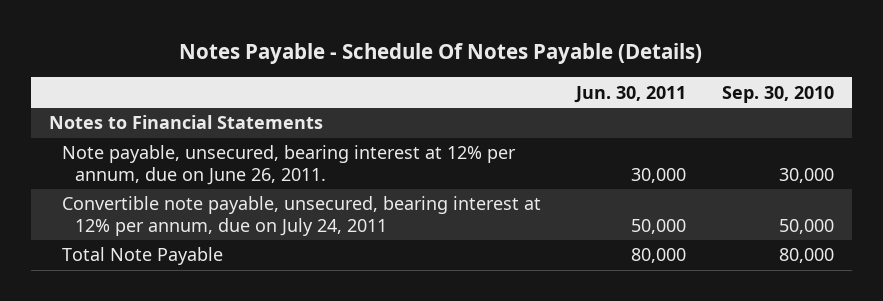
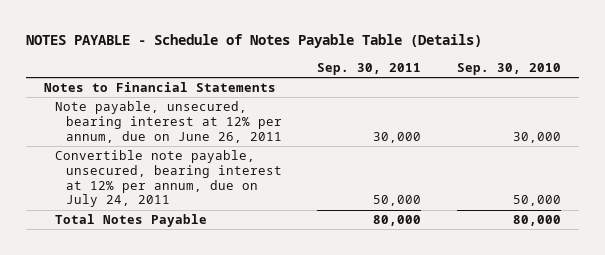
- Notes Payable - Schedule Of Notes Payable (Details)
+ NOTES PAYABLE - Schedule of Notes Payable Table (Details)
- | Jun. 30, 2011 | Sep. 30, 2010
+ | Sep. 30, 2011 | Sep. 30, 2010
- Note payable, unsecured, bearing interest at 12% per annum, due on June 26, 2011. | 30,000 | 30,000
+ Note payable, unsecured, bearing interest at 12% per annum, due on June 26, 2011 | 30,000 | 30,000
- Total Note Payable | 80,000 | 80,000
+ Total Notes Payable | 80,000 | 80,000

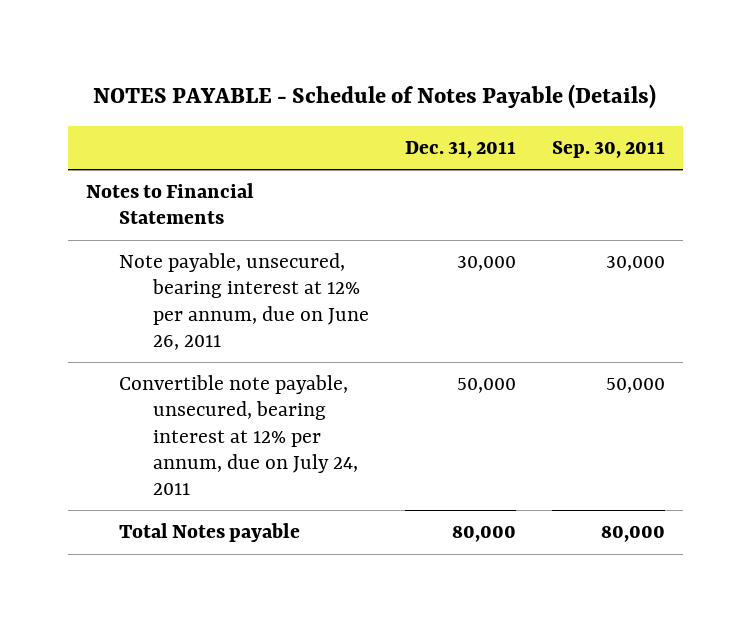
- NOTES PAYABLE - Schedule of Notes Payable Table (Details)
+ NOTES PAYABLE - Schedule of Notes Payable (Details)
- | Sep. 30, 2011 | Sep. 30, 2010
+ | Dec. 31, 2011 | Sep. 30, 2011
- Total Notes Payable | 80,000 | 80,000
+ Total Notes payable | 80,000 | 80,000

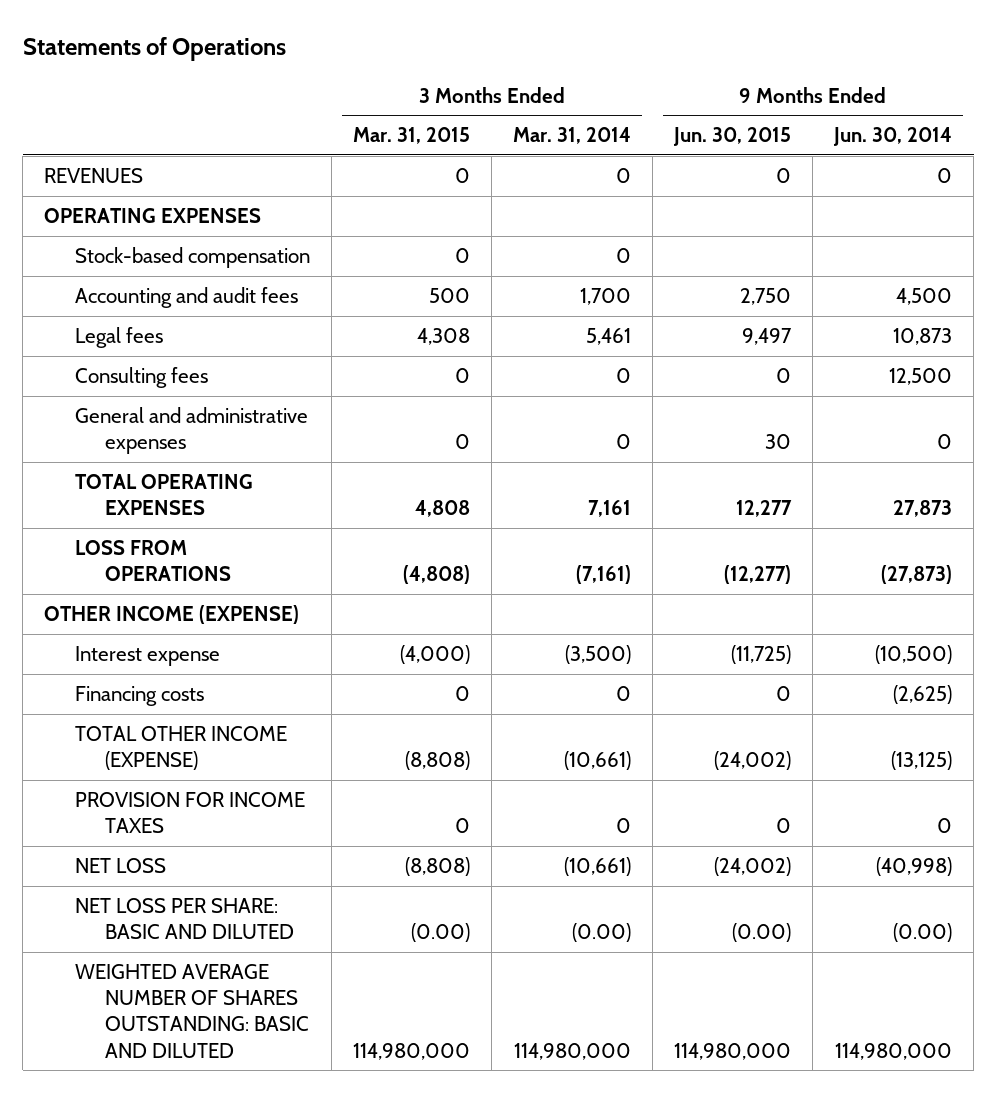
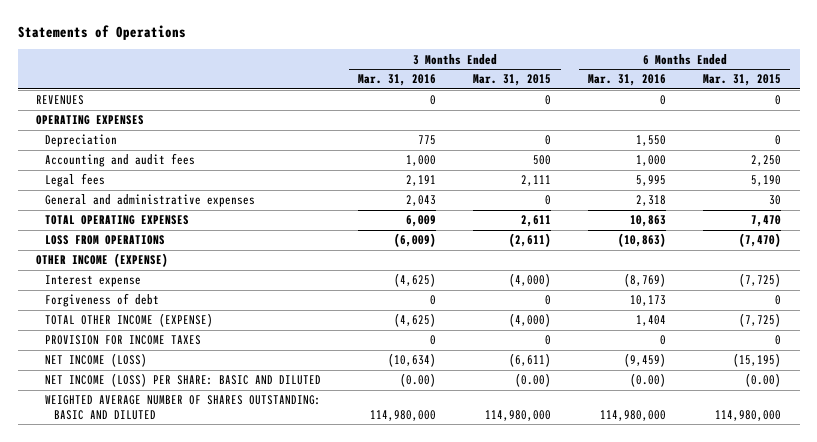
- | 3 Months Ended Mar. 31, 2015 | 3 Months Ended Mar. 31, 2014 | 9 Months Ended Jun. 30, 2015 | 9 Months Ended Jun. 30, 2014
+ | 3 Months Ended Mar. 31, 2016 | 3 Months Ended Mar. 31, 2015 | 6 Months Ended Mar. 31, 2016 | 6 Months Ended Mar. 31, 2015
- Stock-based compensation | 0 | 0 | |
+ Depreciation | 775 | 0 | 1,550 | 0
- Legal fees | 4,308 | 5,461 | 9,497 | 10,873
- Consulting fees | 0 | 0 | 0 | 12,500
+ Legal fees | 2,191 | 2,111 | 5,995 | 5,190
- TOTAL OPERATING EXPENSES | 4,808 | 7,161 | 12,277 | 27,873
- LOSS FROM OPERATIONS | (4,808) | (7,161) | (12,277) | (27,873)
+ TOTAL OPERATING EXPENSES | 6,009 | 2,611 | 10,863 | 7,470
+ LOSS FROM OPERATIONS | (6,009) | (2,611) | (10,863) | (7,470)
- Financing costs | 0 | 0 | 0 | (2,625)
- TOTAL OTHER INCOME (EXPENSE) | (8,808) | (10,661) | (24,002) | (13,125)
+ Forgiveness of debt | 0 | 0 | 10,173 | 0
+ TOTAL OTHER INCOME (EXPENSE) | (4,625) | (4,000) | 1,404 | (7,725)
- NET LOSS | (8,808) | (10,661) | (24,002) | (40,998)
- NET LOSS PER SHARE: BASIC AND DILUTED | (0.00) | (0.00) | (0.00) | (0.00)
+ NET INCOME (LOSS) | (10,634) | (6,611) | (9,459) | (15,195)
+ NET INCOME (LOSS) PER SHARE: BASIC AND DILUTED | (0.00) | (0.00) | (0.00) | (0.00)

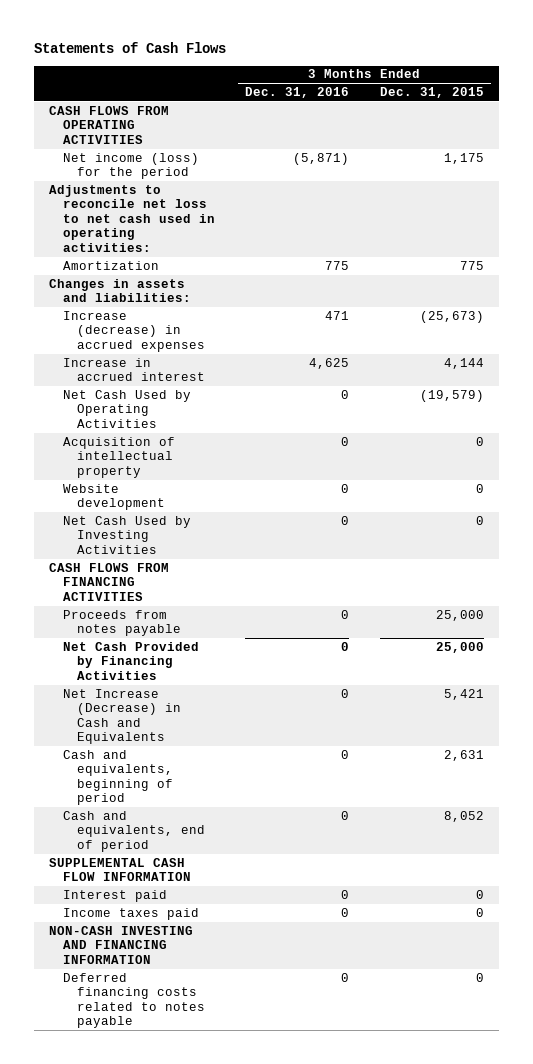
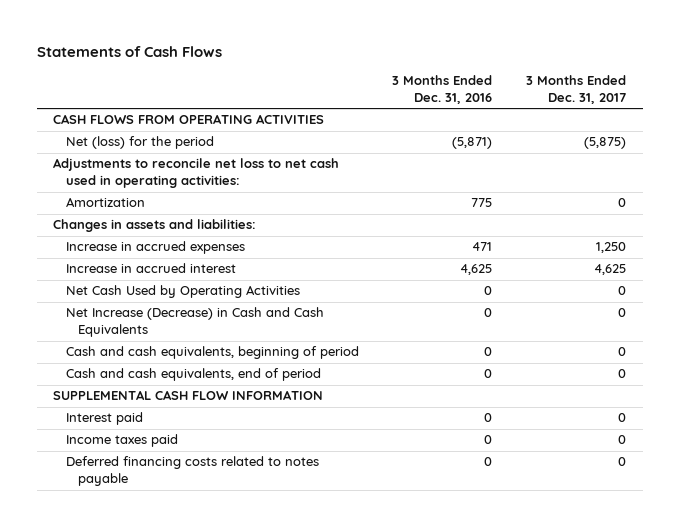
- | 3 Months Ended Dec. 31, 2016 | 3 Months Ended Dec. 31, 2015
+ | 3 Months Ended Dec. 31, 2016 | 3 Months Ended Dec. 31, 2017
- Net income (loss) for the period | (5,871) | 1,175
+ Net (loss) for the period | (5,871) | (5,875)
- Increase (decrease) in accrued expenses | 471 | (25,673)
+ Increase in accrued expenses | 471 | 1,250
- Acquisition of intellectual property | 0 | 0
- Website development | 0 | 0
- Net Cash Used by Investing Activities | 0 | 0
- CASH FLOWS FROM FINANCING ACTIVITIES
- Proceeds from notes payable | 0 | 25,000
- Net Cash Provided by Financing Activities | 0 | 25,000
- Net Increase (Decrease) in Cash and Equivalents | 0 | 5,421
- Cash and equivalents, beginning of period | 0 | 2,631
- Cash and equivalents, end of period | 0 | 8,052
+ Net Increase (Decrease) in Cash and Cash Equivalents | 0 | 0
+ Cash and cash equivalents, beginning of period | 0 | 0
+ Cash and cash equivalents, end of period | 0 | 0
- NON-CASH INVESTING AND FINANCING INFORMATION

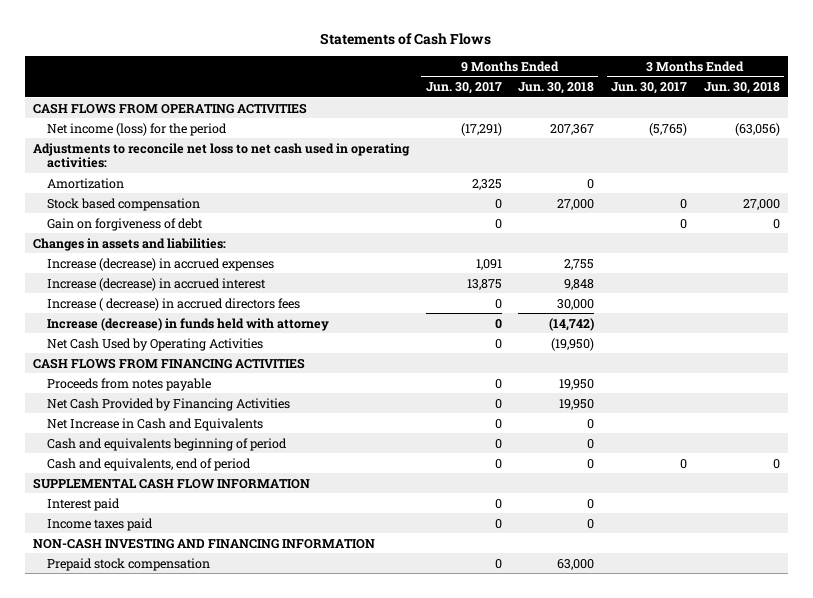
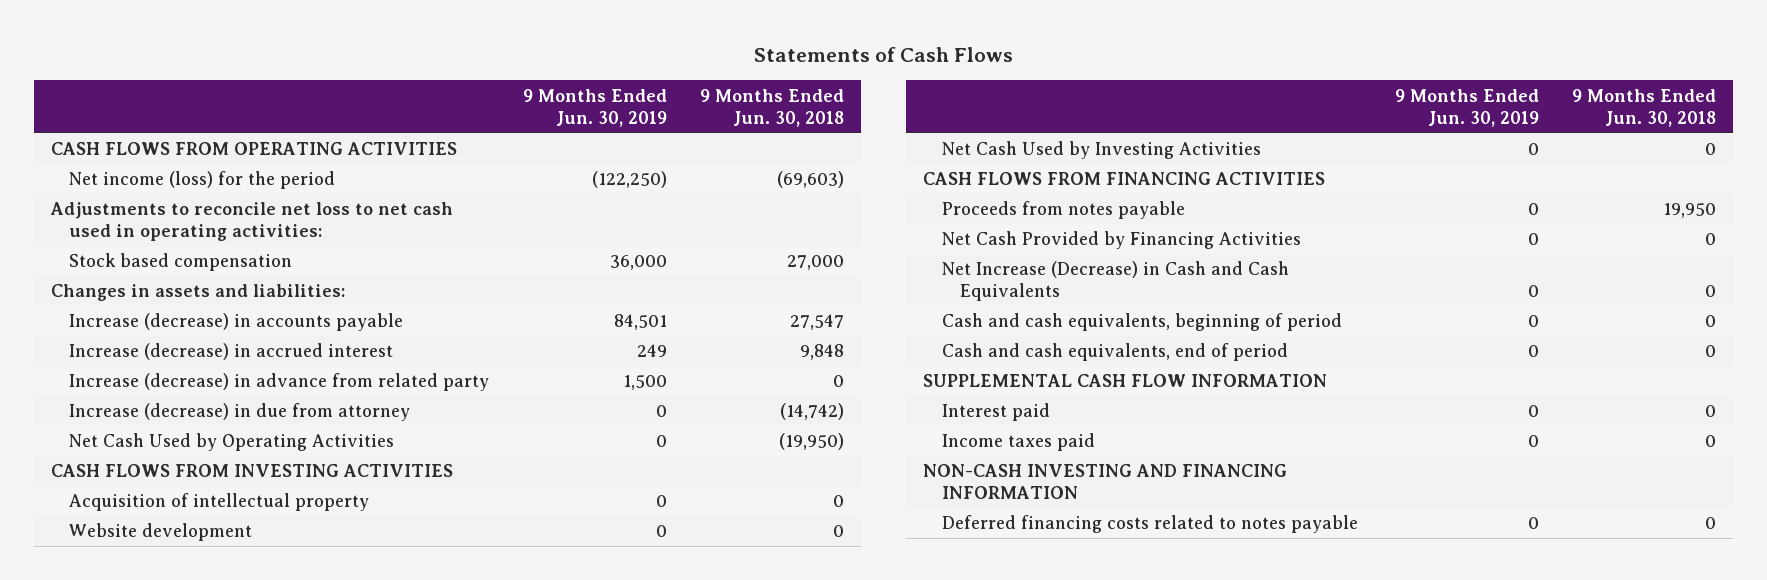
- | 9 Months Ended Jun. 30, 2017 | 9 Months Ended Jun. 30, 2018 | 3 Months Ended Jun. 30, 2017 | 3 Months Ended Jun. 30, 2018
+ | 9 Months Ended Jun. 30, 2019 | 9 Months Ended Jun. 30, 2018
- Net income (loss) for the period | (17,291) | 207,367 | (5,765) | (63,056)
+ Net income (loss) for the period | (122,250) | (69,603)
- Amortization | 2,325 | 0 | |
- Gain on forgiveness of debt | 0 | | 0 | 0
- Increase (decrease) in accrued expenses | 1,091 | 2,755 | |
+ Increase (decrease) in accounts payable | 84,501 | 27,547
- Increase ( decrease) in accrued directors fees | 0 | 30,000 | |
- Increase (decrease) in funds held with attorney | 0 | (14,742) | |
+ Increase (decrease) in advance from related party | 1,500 | 0
+ Increase (decrease) in due from attorney | 0 | (14,742)
+ CASH FLOWS FROM INVESTING ACTIVITIES
+ Acquisition of intellectual property | 0 | 0
+ Website development | 0 | 0
+ Net Cash Used by Investing Activities | 0 | 0
- Net Cash Provided by Financing Activities | 0 | 19,950 | |
- Net Increase in Cash and Equivalents | 0 | 0 | |
- Cash and equivalents beginning of period | 0 | 0 | |
- Cash and equivalents, end of period | 0 | 0 | 0 | 0
+ Net Cash Provided by Financing Activities | 0 | 0
+ Net Increase (Decrease) in Cash and Cash Equivalents | 0 | 0
+ Cash and cash equivalents, beginning of period | 0 | 0
+ Cash and cash equivalents, end of period | 0 | 0
- Prepaid stock compensation | 0 | 63,000 | |
+ Deferred financing costs related to notes payable | 0 | 0

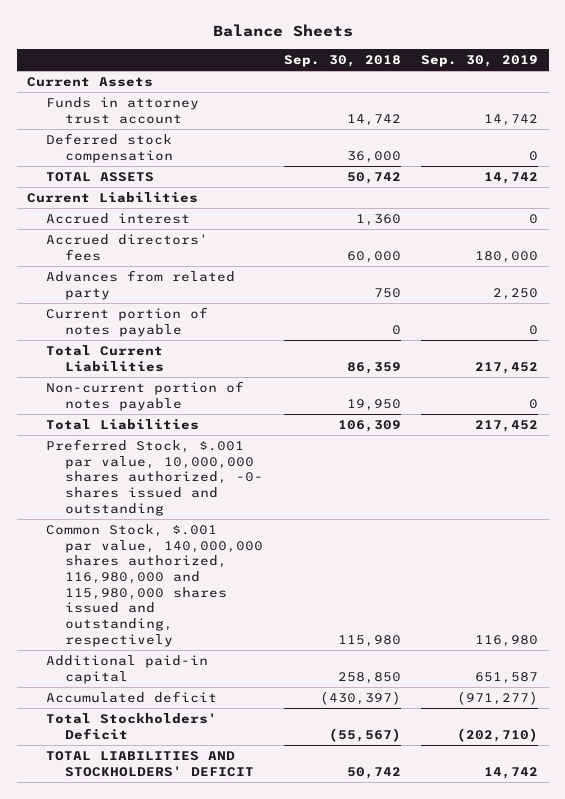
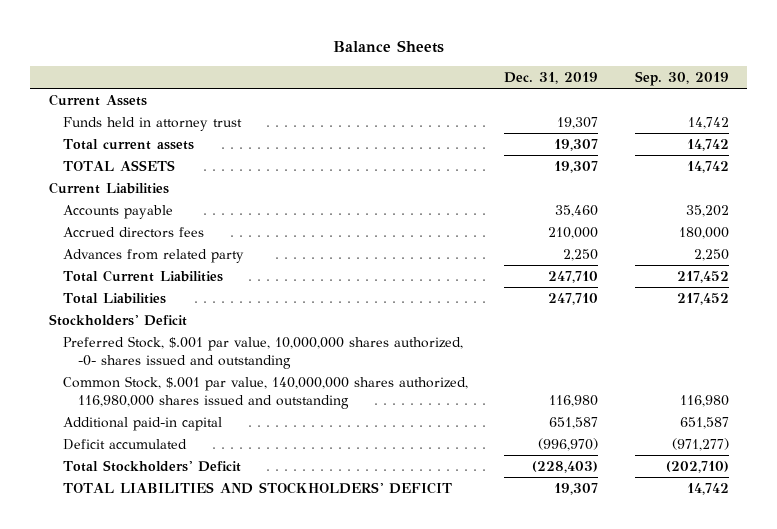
- | Sep. 30, 2018 | Sep. 30, 2019
+ | Dec. 31, 2019 | Sep. 30, 2019
- Funds in attorney trust account | 14,742 | 14,742
- Deferred stock compensation | 36,000 | 0
+ Funds held in attorney trust | 19,307 | 14,742
+ Total current assets | 19,307 | 14,742
- Accrued interest | 1,360 | 0
- Accrued directors' fees | 60,000 | 180,000
+ Accounts payable | 35,460 | 35,202
+ Accrued directors fees | 210,000 | 180,000
- Current portion of notes payable | 0 | 0
- Non-current portion of notes payable | 19,950 | 0
+ Stockholders' Deficit
- Common Stock, $.001 par value, 140,000,000 shares authorized, 116,980,000 and 115,980,000 shares issued and outstanding, respectively | 115,980 | 116,980
+ Common Stock, $.001 par value, 140,000,000 shares authorized, 116,980,000 shares issued and outstanding | 116,980 | 116,980
- Accumulated deficit | (430,397) | (971,277)
+ Deficit accumulated | (996,970) | (971,277)

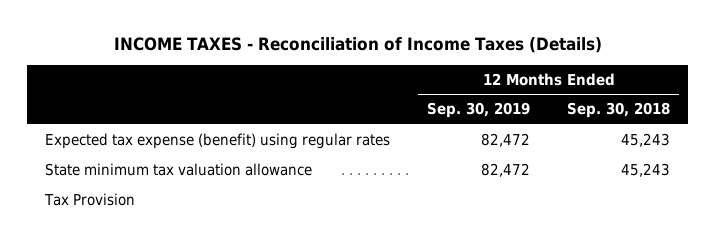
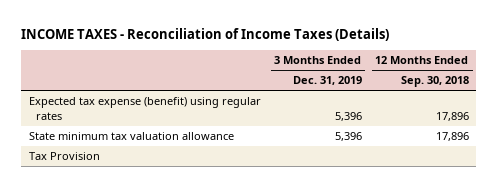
- | 12 Months Ended Sep. 30, 2019 | 12 Months Ended Sep. 30, 2018
+ | 3 Months Ended Dec. 31, 2019 | 12 Months Ended Sep. 30, 2018
- Expected tax expense (benefit) using regular rates | 82,472 | 45,243
- State minimum tax valuation allowance | 82,472 | 45,243
+ Expected tax expense (benefit) using regular rates | 5,396 | 17,896
+ State minimum tax valuation allowance | 5,396 | 17,896

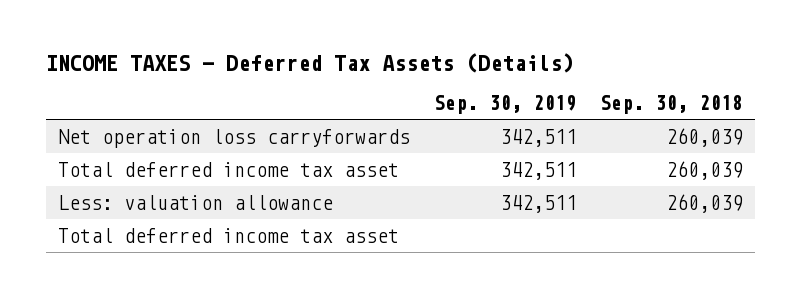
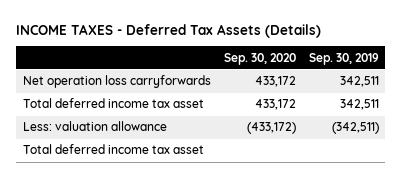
- | Sep. 30, 2019 | Sep. 30, 2018
+ | Sep. 30, 2020 | Sep. 30, 2019
- Less: valuation allowance | 342,511 | 260,039
+ Less: valuation allowance | (433,172) | (342,511)

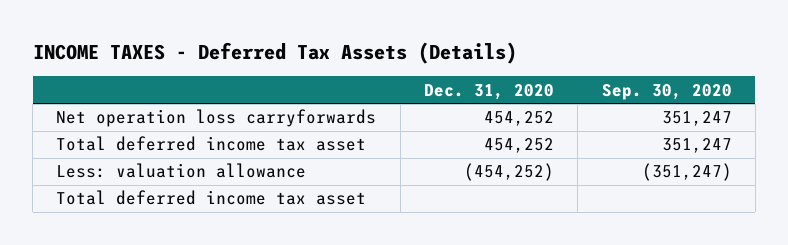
- | Sep. 30, 2020 | Sep. 30, 2019
+ | Dec. 31, 2020 | Sep. 30, 2020
- Net operation loss carryforwards | 433,172 | 342,511
- Total deferred income tax asset | 433,172 | 342,511
- Less: valuation allowance | (433,172) | (342,511)
+ Net operation loss carryforwards | 454,252 | 351,247
+ Total deferred income tax asset | 454,252 | 351,247
+ Less: valuation allowance | (454,252) | (351,247)

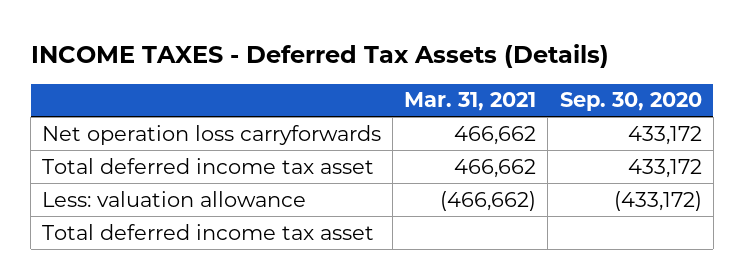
- | Dec. 31, 2020 | Sep. 30, 2020
+ | Mar. 31, 2021 | Sep. 30, 2020
- Net operation loss carryforwards | 454,252 | 351,247
- Total deferred income tax asset | 454,252 | 351,247
- Less: valuation allowance | (454,252) | (351,247)
+ Net operation loss carryforwards | 466,662 | 433,172
+ Total deferred income tax asset | 466,662 | 433,172
+ Less: valuation allowance | (466,662) | (433,172)

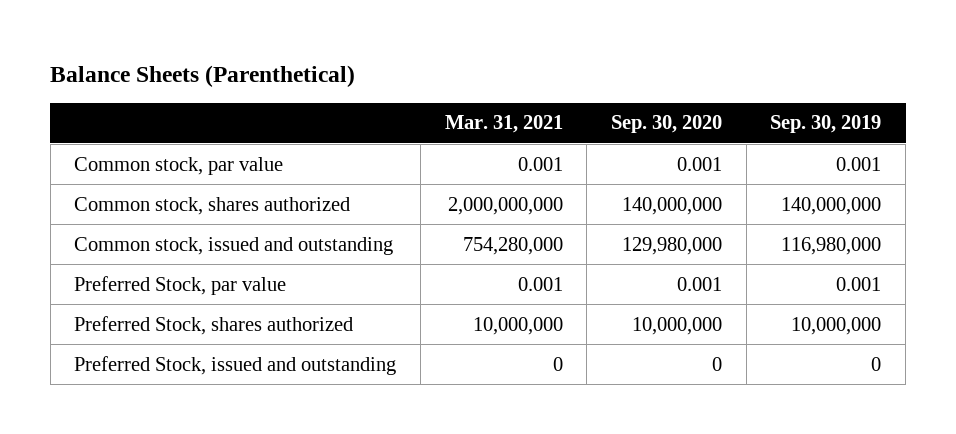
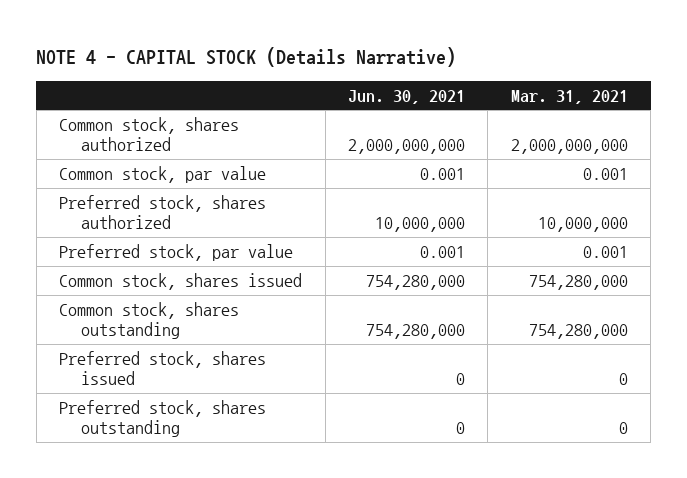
- Balance Sheets (Parenthetical)
+ NOTE 4 - CAPITAL STOCK (Details Narrative)
- | Mar. 31, 2021 | Sep. 30, 2020 | Sep. 30, 2019
+ | Jun. 30, 2021 | Mar. 31, 2021
- Common stock, issued and outstanding | 754,280,000 | 129,980,000 | 116,980,000
- Preferred Stock, par value | 0.001 | 0.001 | 0.001
- Preferred Stock, shares authorized | 10,000,000 | 10,000,000 | 10,000,000
- Preferred Stock, issued and outstanding | 0 | 0 | 0
moved down: Common stock, par value | 0.001 | 0.001
+ Preferred stock, shares authorized | 10,000,000 | 10,000,000
+ Preferred stock, par value | 0.001 | 0.001
+ Common stock, shares issued | 754,280,000 | 754,280,000
+ Common stock, shares outstanding | 754,280,000 | 754,280,000
+ Preferred stock, shares issued | 0 | 0
+ Preferred stock, shares outstanding | 0 | 0

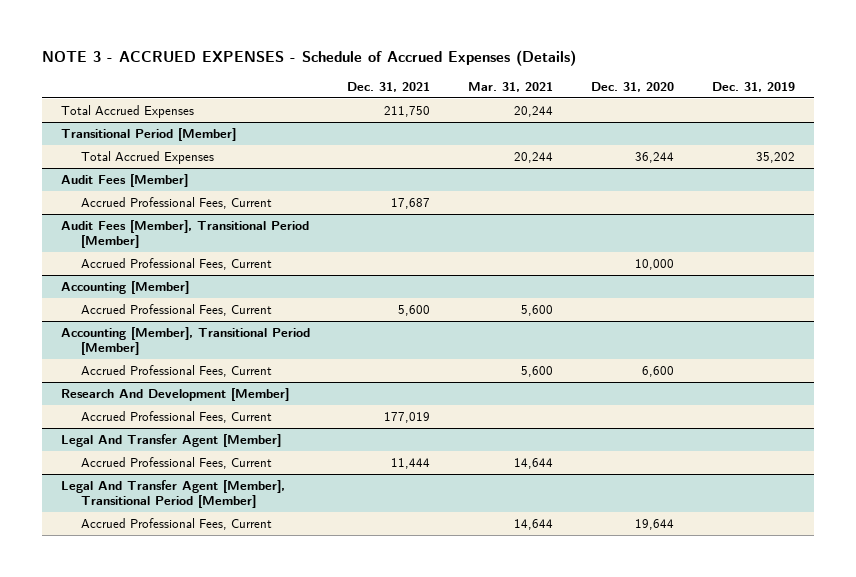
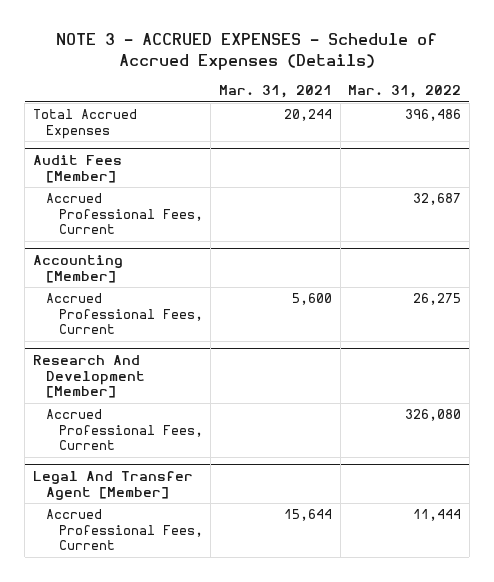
- | Dec. 31, 2021 | Mar. 31, 2021 | Dec. 31, 2020 | Dec. 31, 2019
+ | Mar. 31, 2021 | Mar. 31, 2022
- Transitional Period [Member]
- Total Accrued Expenses | | 20,244 | 36,244 | 35,202
- Audit Fees [Member], Transitional Period [Member]
- Accrued Professional Fees, Current | | | 10,000 |
- Accounting [Member], Transitional Period [Member]
- Accrued Professional Fees, Current | | 5,600 | 6,600 |
@ Legal And Transfer Agent [Member]
- Accrued Professional Fees, Current | 11,444 | 14,644 | |
- Legal And Transfer Agent [Member], Transitional Period [Member]
- Accrued Professional Fees, Current | | 14,644 | 19,644 |
@ Legal And Transfer Agent [Member]
+ Accrued Professional Fees, Current | 15,644 | 11,444

